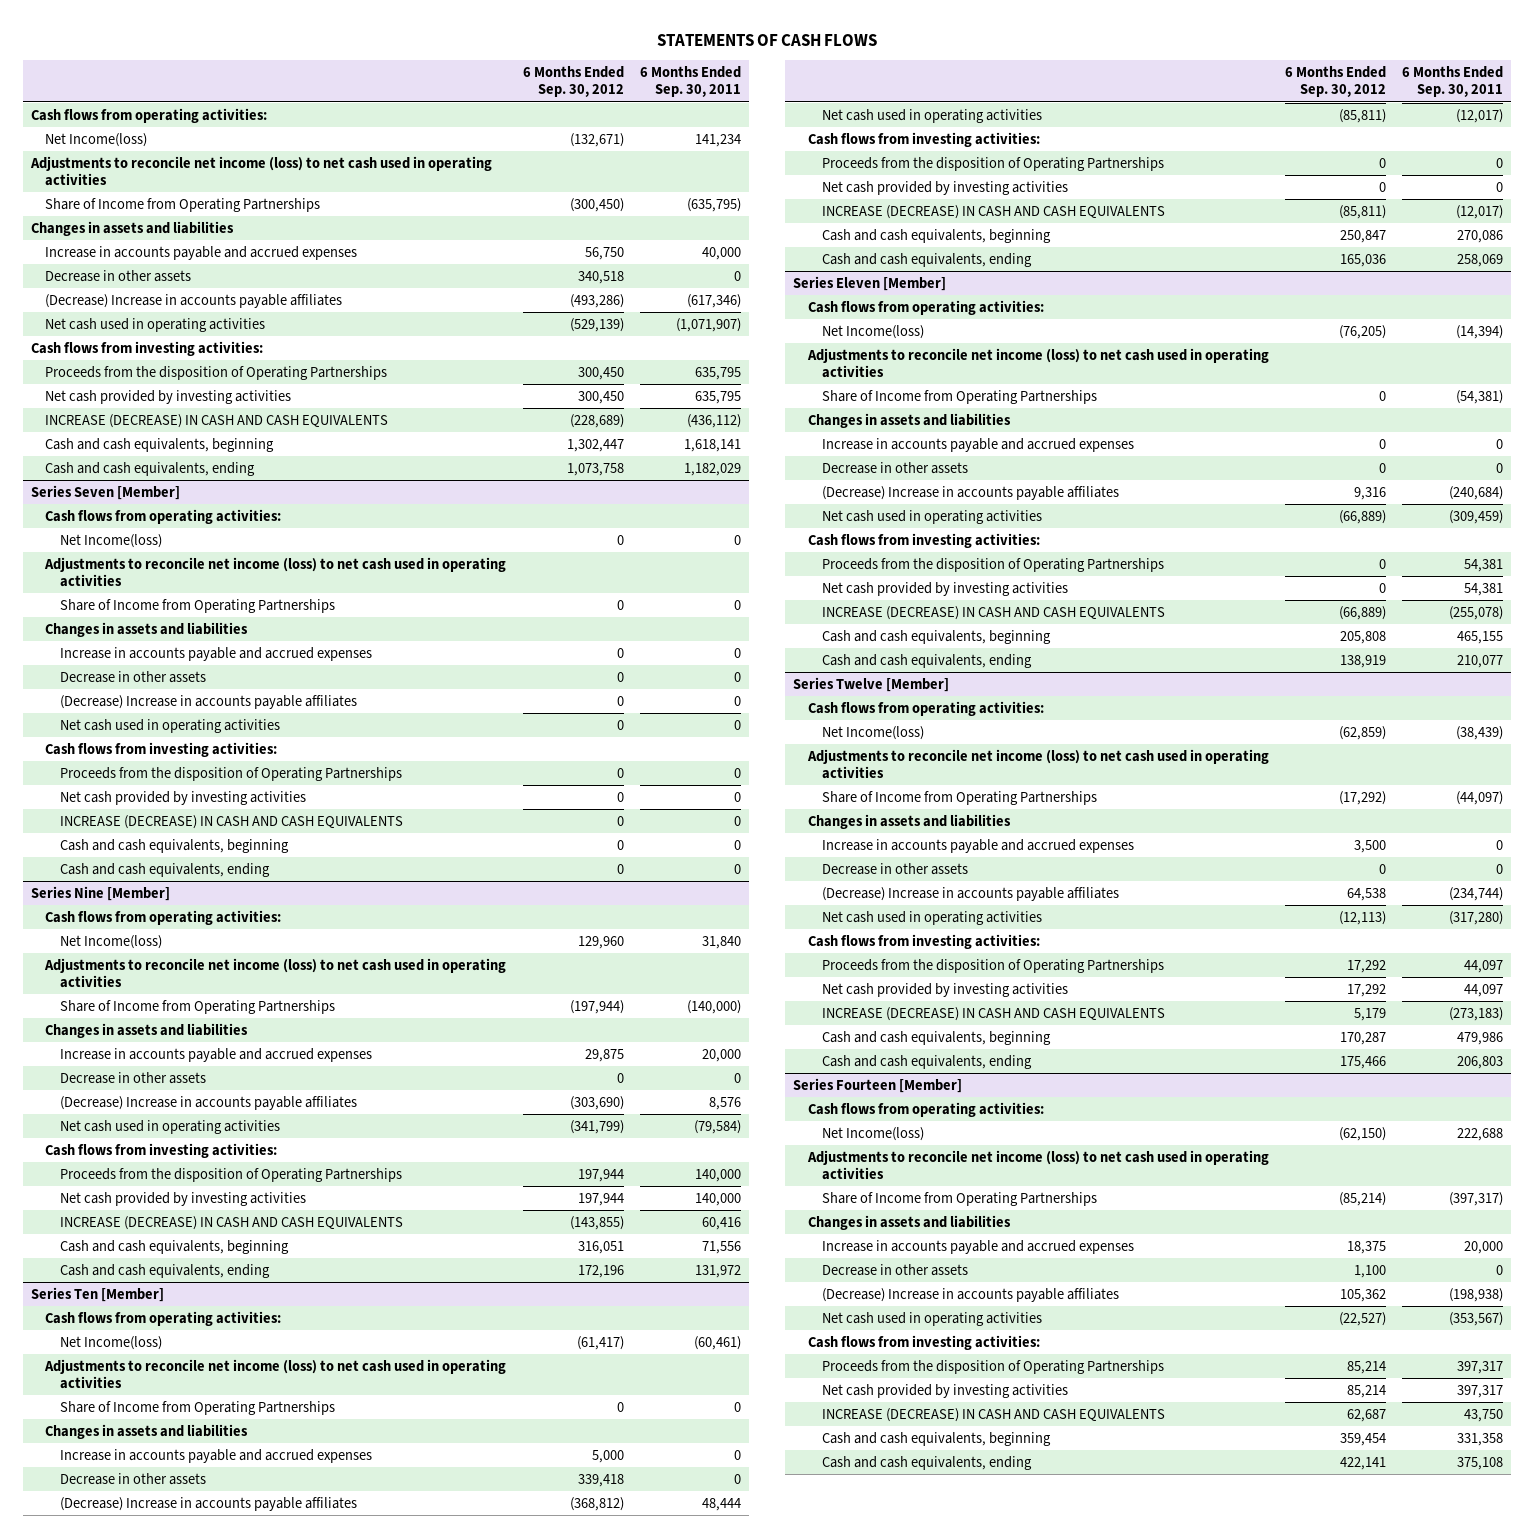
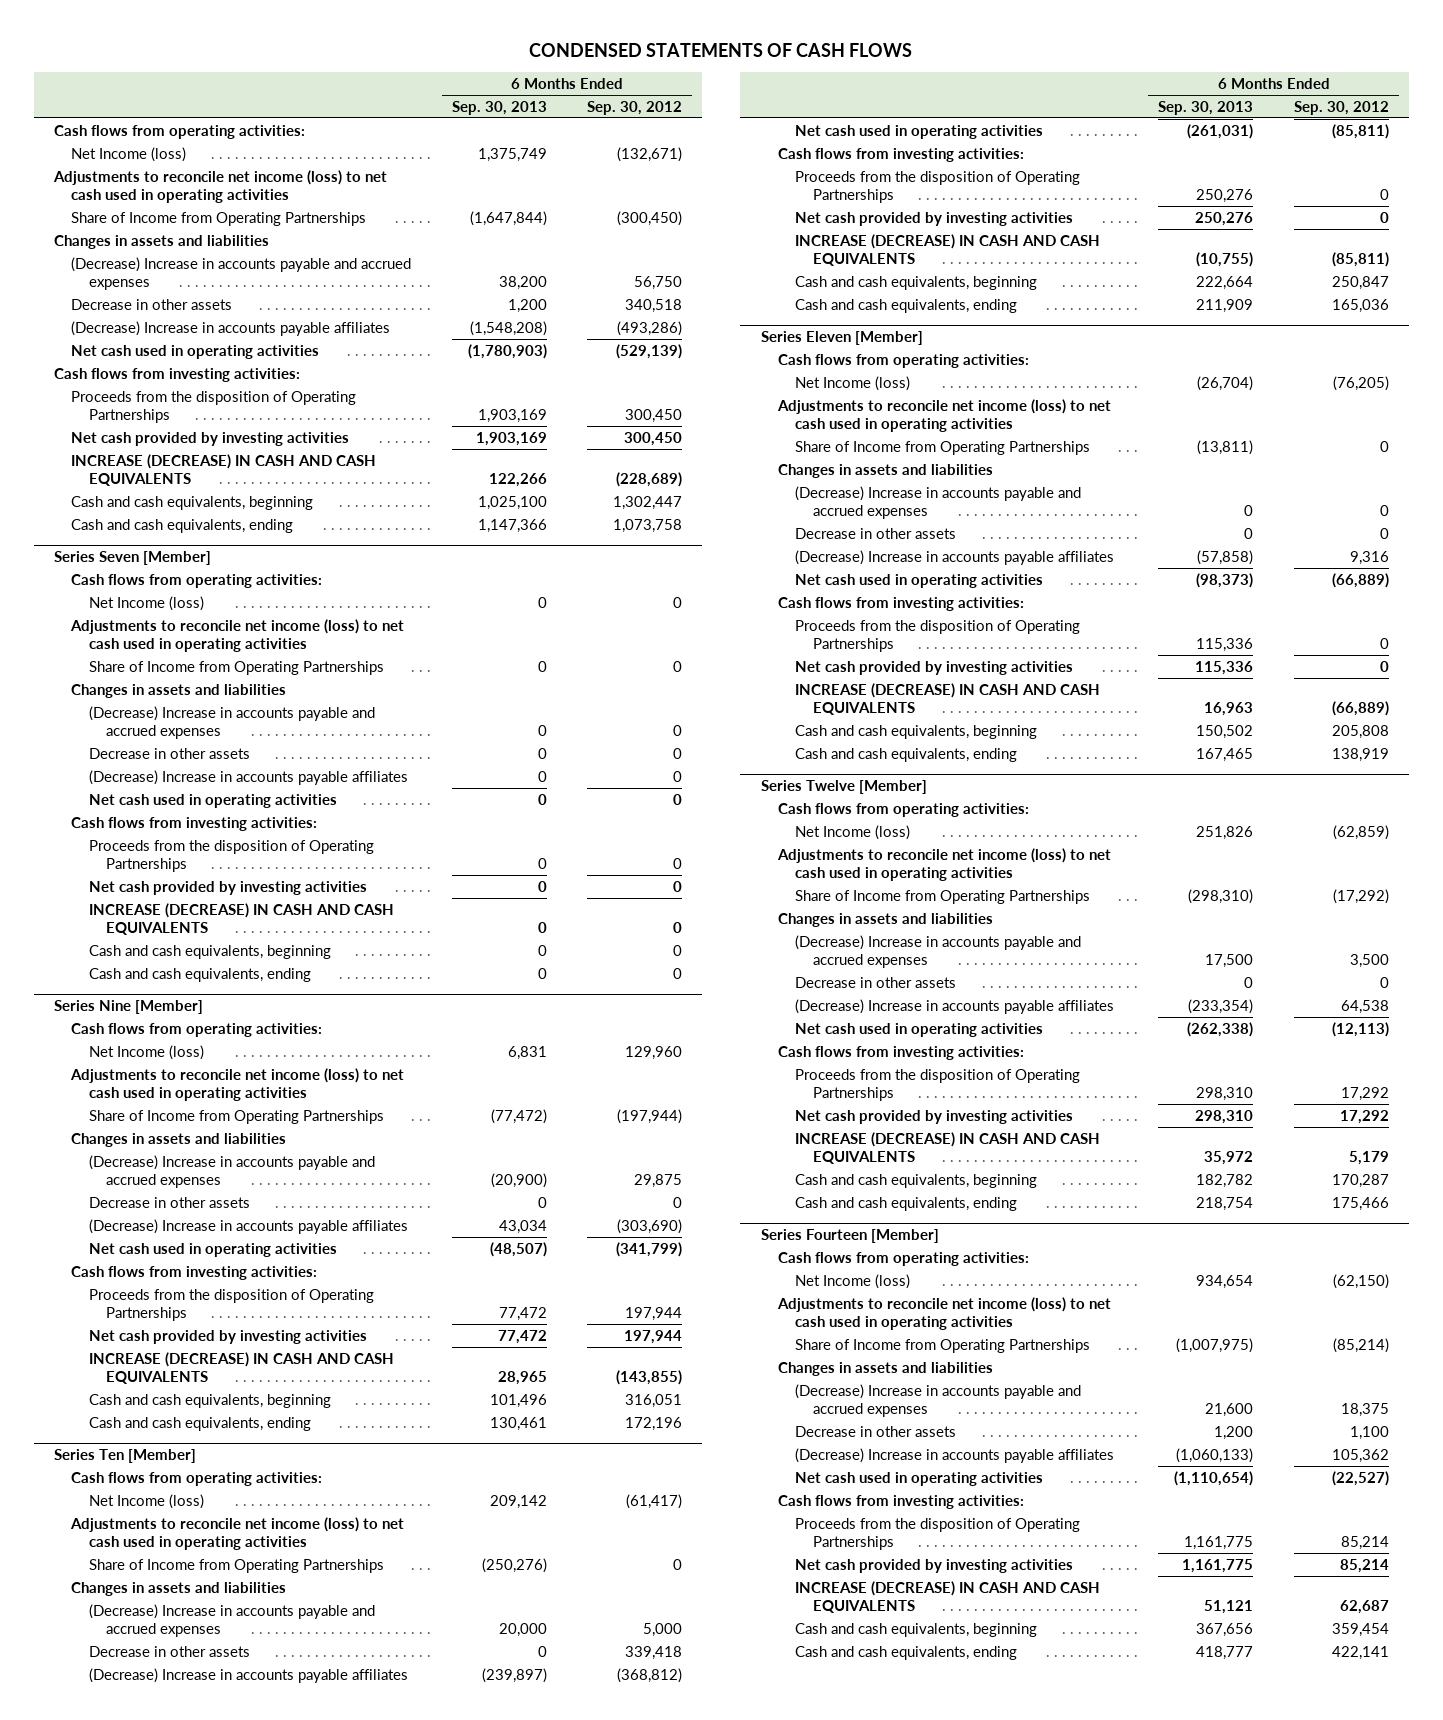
- STATEMENTS OF CASH FLOWS
+ CONDENSED STATEMENTS OF CASH FLOWS
- | 6 Months Ended Sep. 30, 2012 | 6 Months Ended Sep. 30, 2011
+ | 6 Months Ended Sep. 30, 2013 | 6 Months Ended Sep. 30, 2012
- Net Income(loss) | (132,671) | 141,234
+ Net Income (loss) | 1,375,749 | (132,671)
- Increase in accounts payable and accrued expenses | 56,750 | 40,000
+ (Decrease) Increase in accounts payable and accrued expenses | 38,200 | 56,750
@ Series Seven [Member]
- Net Income(loss) | 0 | 0
+ Net Income (loss) | 0 | 0
- Increase in accounts payable and accrued expenses | 0 | 0
+ (Decrease) Increase in accounts payable and accrued expenses | 0 | 0
@ Series Nine [Member]
- Net Income(loss) | 129,960 | 31,840
+ Net Income (loss) | 6,831 | 129,960
- Increase in accounts payable and accrued expenses | 29,875 | 20,000
+ (Decrease) Increase in accounts payable and accrued expenses | (20,900) | 29,875
@ Series Ten [Member]
- Net Income(loss) | (61,417) | (60,461)
+ Net Income (loss) | 209,142 | (61,417)
- Increase in accounts payable and accrued expenses | 5,000 | 0
+ (Decrease) Increase in accounts payable and accrued expenses | 20,000 | 5,000
@ Series Eleven [Member]
- Net Income(loss) | (76,205) | (14,394)
+ Net Income (loss) | (26,704) | (76,205)
- Increase in accounts payable and accrued expenses | 0 | 0
+ (Decrease) Increase in accounts payable and accrued expenses | 0 | 0
@ Series Twelve [Member]
- Net Income(loss) | (62,859) | (38,439)
+ Net Income (loss) | 251,826 | (62,859)
- Increase in accounts payable and accrued expenses | 3,500 | 0
+ (Decrease) Increase in accounts payable and accrued expenses | 17,500 | 3,500
@ Series Fourteen [Member]
- Net Income(loss) | (62,150) | 222,688
+ Net Income (loss) | 934,654 | (62,150)
- Increase in accounts payable and accrued expenses | 18,375 | 20,000
+ (Decrease) Increase in accounts payable and accrued expenses | 21,600 | 18,375

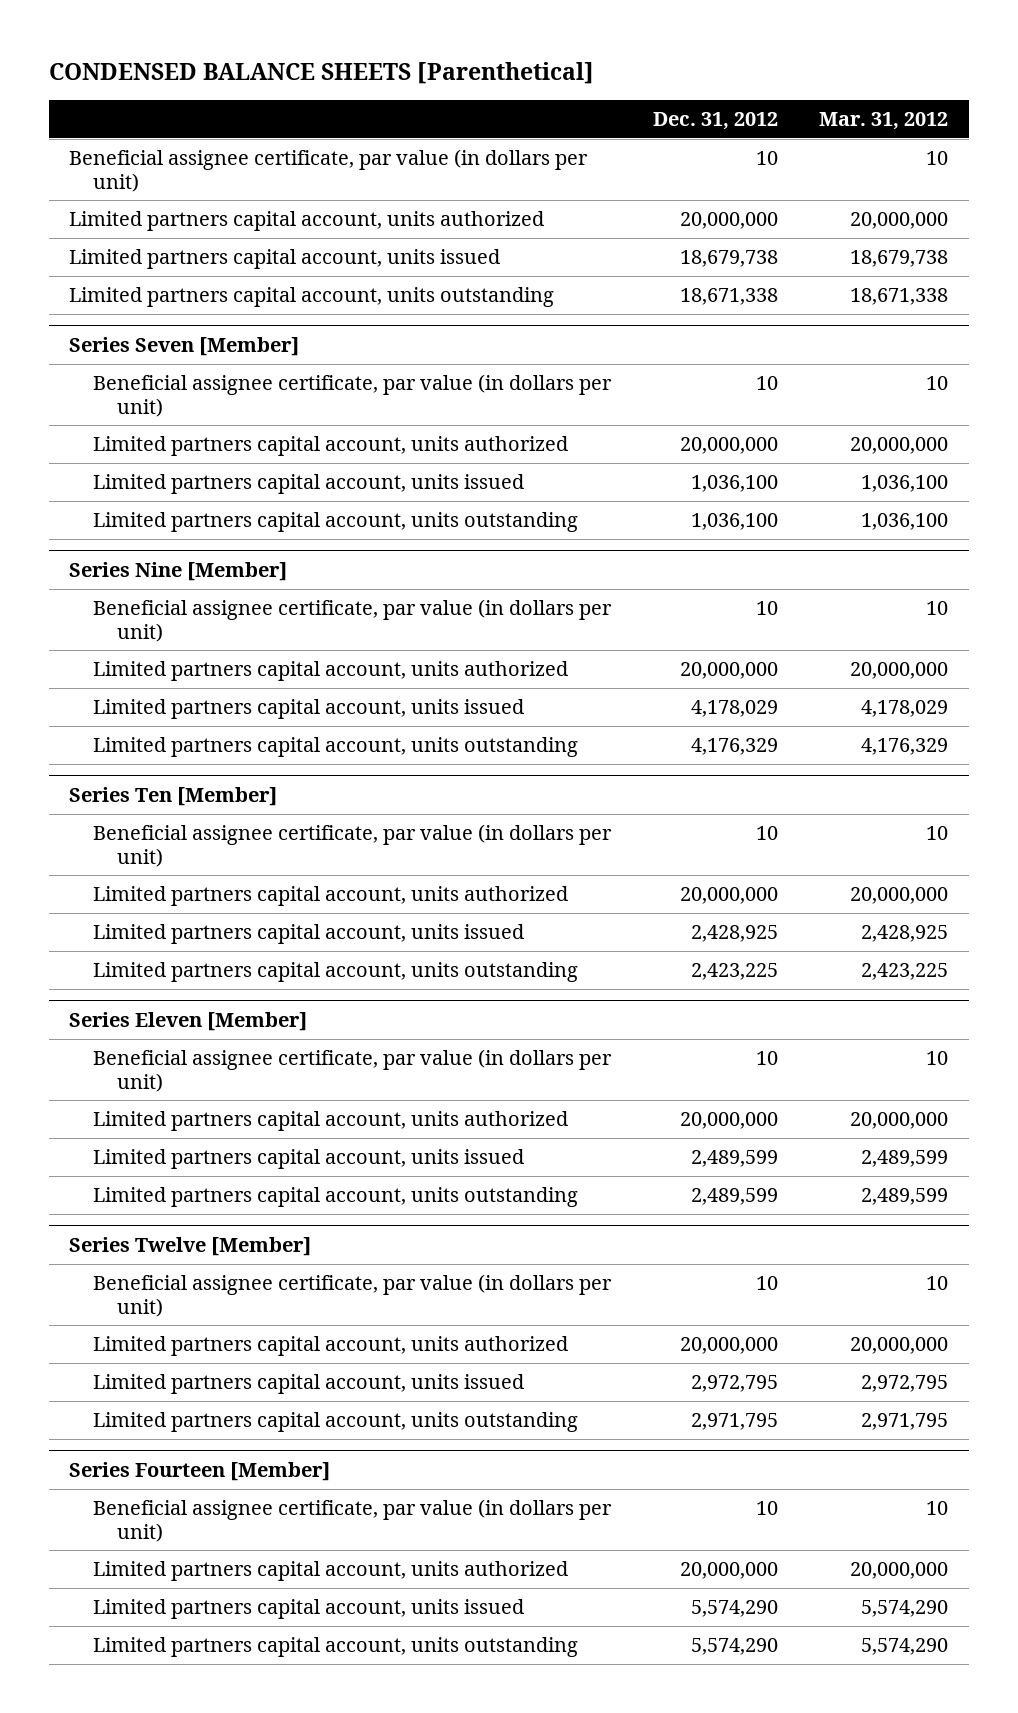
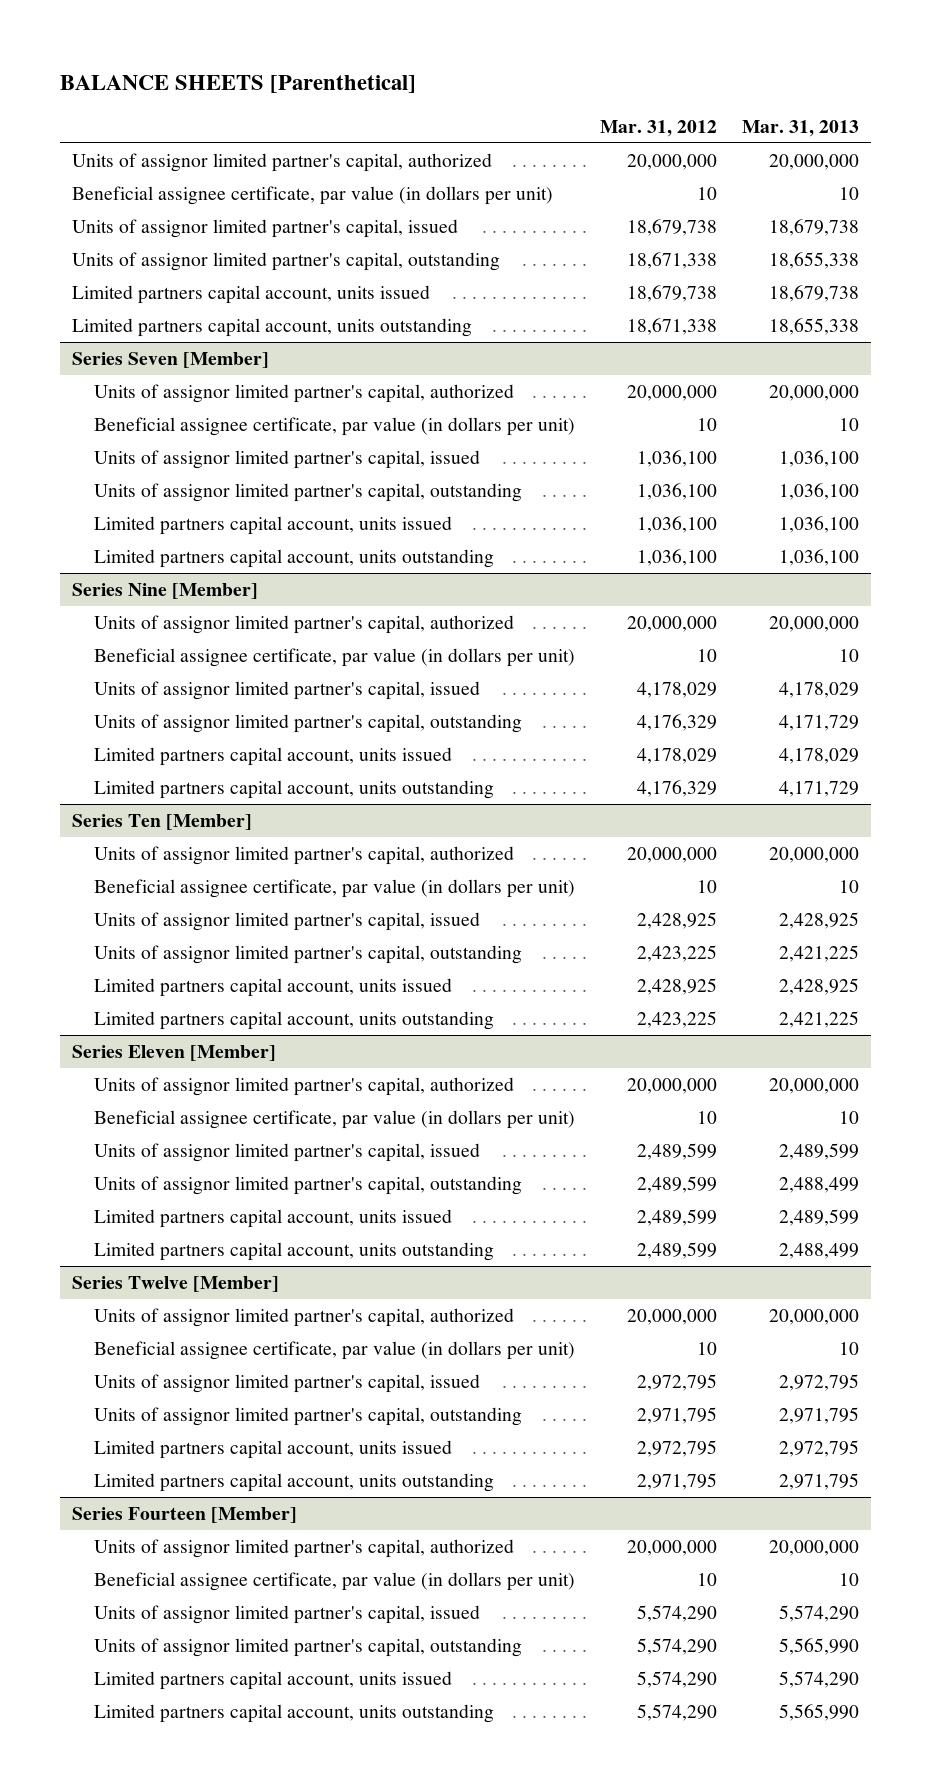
- CONDENSED BALANCE SHEETS [Parenthetical]
+ BALANCE SHEETS [Parenthetical]
- | Dec. 31, 2012 | Mar. 31, 2012
+ | Mar. 31, 2012 | Mar. 31, 2013
+ Units of assignor limited partner's capital, authorized | 20,000,000 | 20,000,000
- Limited partners capital account, units authorized | 20,000,000 | 20,000,000
+ Units of assignor limited partner's capital, issued | 18,679,738 | 18,679,738
+ Units of assignor limited partner's capital, outstanding | 18,671,338 | 18,655,338
@ Series Seven [Member]
+ Units of assignor limited partner's capital, authorized | 20,000,000 | 20,000,000
- Limited partners capital account, units authorized | 20,000,000 | 20,000,000
+ Units of assignor limited partner's capital, issued | 1,036,100 | 1,036,100
+ Units of assignor limited partner's capital, outstanding | 1,036,100 | 1,036,100
@ Series Nine [Member]
+ Units of assignor limited partner's capital, authorized | 20,000,000 | 20,000,000
- Limited partners capital account, units authorized | 20,000,000 | 20,000,000
+ Units of assignor limited partner's capital, issued | 4,178,029 | 4,178,029
+ Units of assignor limited partner's capital, outstanding | 4,176,329 | 4,171,729
@ Series Ten [Member]
+ Units of assignor limited partner's capital, authorized | 20,000,000 | 20,000,000
- Limited partners capital account, units authorized | 20,000,000 | 20,000,000
+ Units of assignor limited partner's capital, issued | 2,428,925 | 2,428,925
+ Units of assignor limited partner's capital, outstanding | 2,423,225 | 2,421,225
@ Series Eleven [Member]
+ Units of assignor limited partner's capital, authorized | 20,000,000 | 20,000,000
- Limited partners capital account, units authorized | 20,000,000 | 20,000,000
+ Units of assignor limited partner's capital, issued | 2,489,599 | 2,489,599
+ Units of assignor limited partner's capital, outstanding | 2,489,599 | 2,488,499
@ Series Twelve [Member]
+ Units of assignor limited partner's capital, authorized | 20,000,000 | 20,000,000
- Limited partners capital account, units authorized | 20,000,000 | 20,000,000
+ Units of assignor limited partner's capital, issued | 2,972,795 | 2,972,795
+ Units of assignor limited partner's capital, outstanding | 2,971,795 | 2,971,795
@ Series Fourteen [Member]
+ Units of assignor limited partner's capital, authorized | 20,000,000 | 20,000,000
- Limited partners capital account, units authorized | 20,000,000 | 20,000,000
+ Units of assignor limited partner's capital, issued | 5,574,290 | 5,574,290
+ Units of assignor limited partner's capital, outstanding | 5,574,290 | 5,565,990

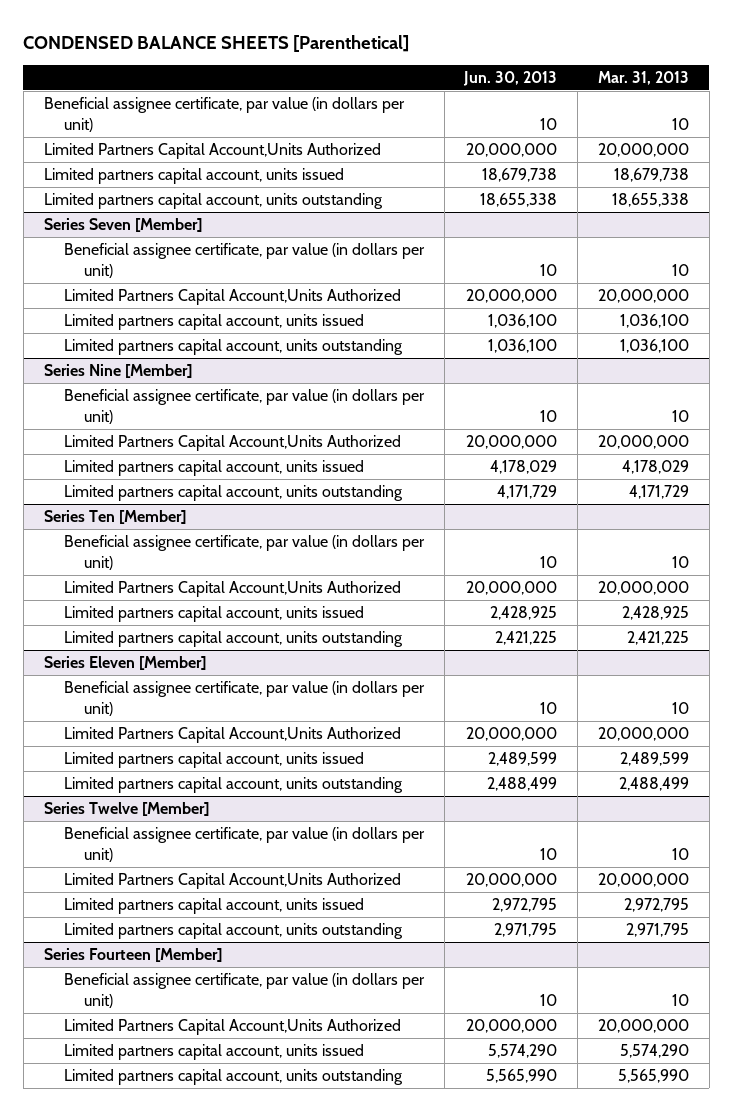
- BALANCE SHEETS [Parenthetical]
+ CONDENSED BALANCE SHEETS [Parenthetical]
- | Mar. 31, 2012 | Mar. 31, 2013
+ | Jun. 30, 2013 | Mar. 31, 2013
- Units of assignor limited partner's capital, authorized | 20,000,000 | 20,000,000
- Units of assignor limited partner's capital, issued | 18,679,738 | 18,679,738
- Units of assignor limited partner's capital, outstanding | 18,671,338 | 18,655,338
+ Limited Partners Capital Account,Units Authorized | 20,000,000 | 20,000,000
@ Series Seven [Member]
- Units of assignor limited partner's capital, authorized | 20,000,000 | 20,000,000
- Units of assignor limited partner's capital, issued | 1,036,100 | 1,036,100
- Units of assignor limited partner's capital, outstanding | 1,036,100 | 1,036,100
+ Limited Partners Capital Account,Units Authorized | 20,000,000 | 20,000,000
@ Series Nine [Member]
- Units of assignor limited partner's capital, authorized | 20,000,000 | 20,000,000
- Units of assignor limited partner's capital, issued | 4,178,029 | 4,178,029
- Units of assignor limited partner's capital, outstanding | 4,176,329 | 4,171,729
+ Limited Partners Capital Account,Units Authorized | 20,000,000 | 20,000,000
@ Series Ten [Member]
- Units of assignor limited partner's capital, authorized | 20,000,000 | 20,000,000
- Units of assignor limited partner's capital, issued | 2,428,925 | 2,428,925
- Units of assignor limited partner's capital, outstanding | 2,423,225 | 2,421,225
+ Limited Partners Capital Account,Units Authorized | 20,000,000 | 20,000,000
@ Series Eleven [Member]
- Units of assignor limited partner's capital, authorized | 20,000,000 | 20,000,000
- Units of assignor limited partner's capital, issued | 2,489,599 | 2,489,599
- Units of assignor limited partner's capital, outstanding | 2,489,599 | 2,488,499
+ Limited Partners Capital Account,Units Authorized | 20,000,000 | 20,000,000
@ Series Twelve [Member]
- Units of assignor limited partner's capital, authorized | 20,000,000 | 20,000,000
- Units of assignor limited partner's capital, issued | 2,972,795 | 2,972,795
- Units of assignor limited partner's capital, outstanding | 2,971,795 | 2,971,795
+ Limited Partners Capital Account,Units Authorized | 20,000,000 | 20,000,000
@ Series Fourteen [Member]
- Units of assignor limited partner's capital, authorized | 20,000,000 | 20,000,000
- Units of assignor limited partner's capital, issued | 5,574,290 | 5,574,290
- Units of assignor limited partner's capital, outstanding | 5,574,290 | 5,565,990
+ Limited Partners Capital Account,Units Authorized | 20,000,000 | 20,000,000

